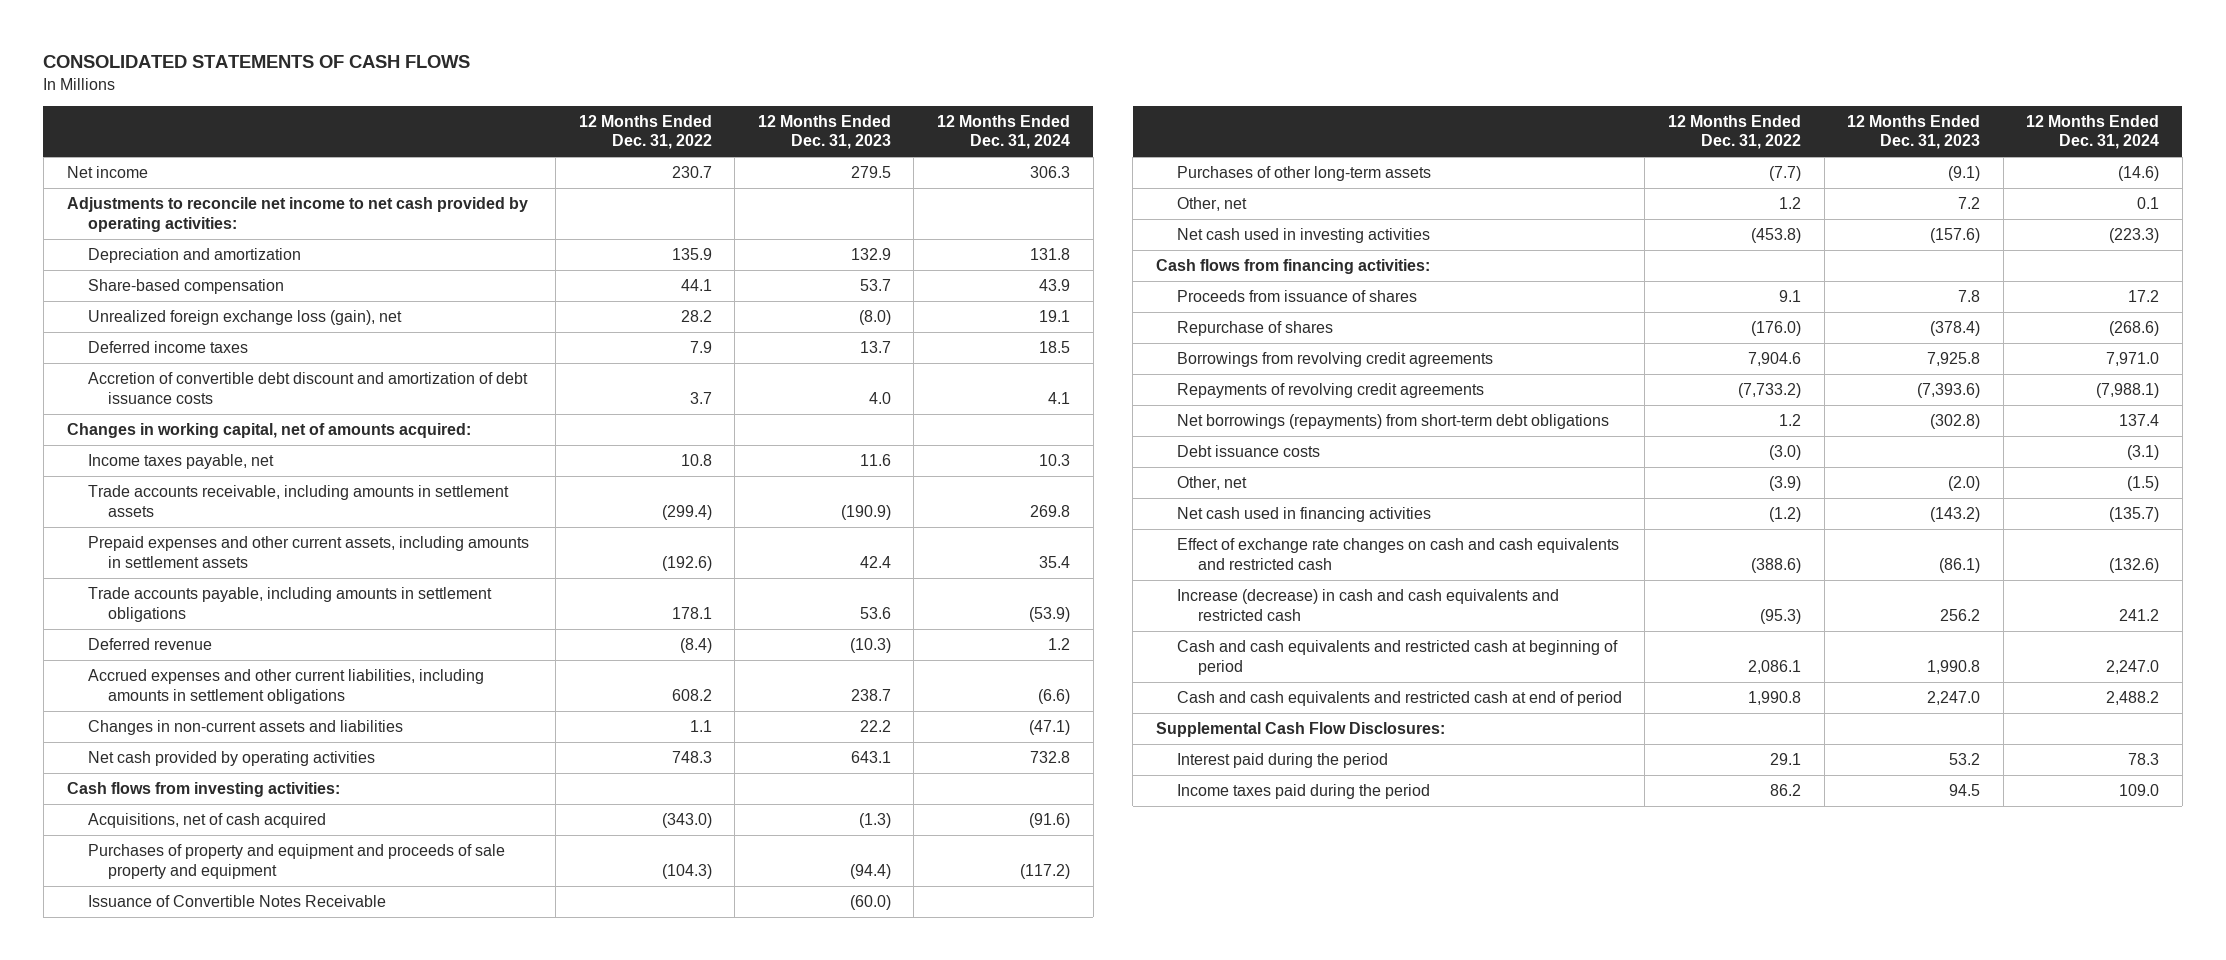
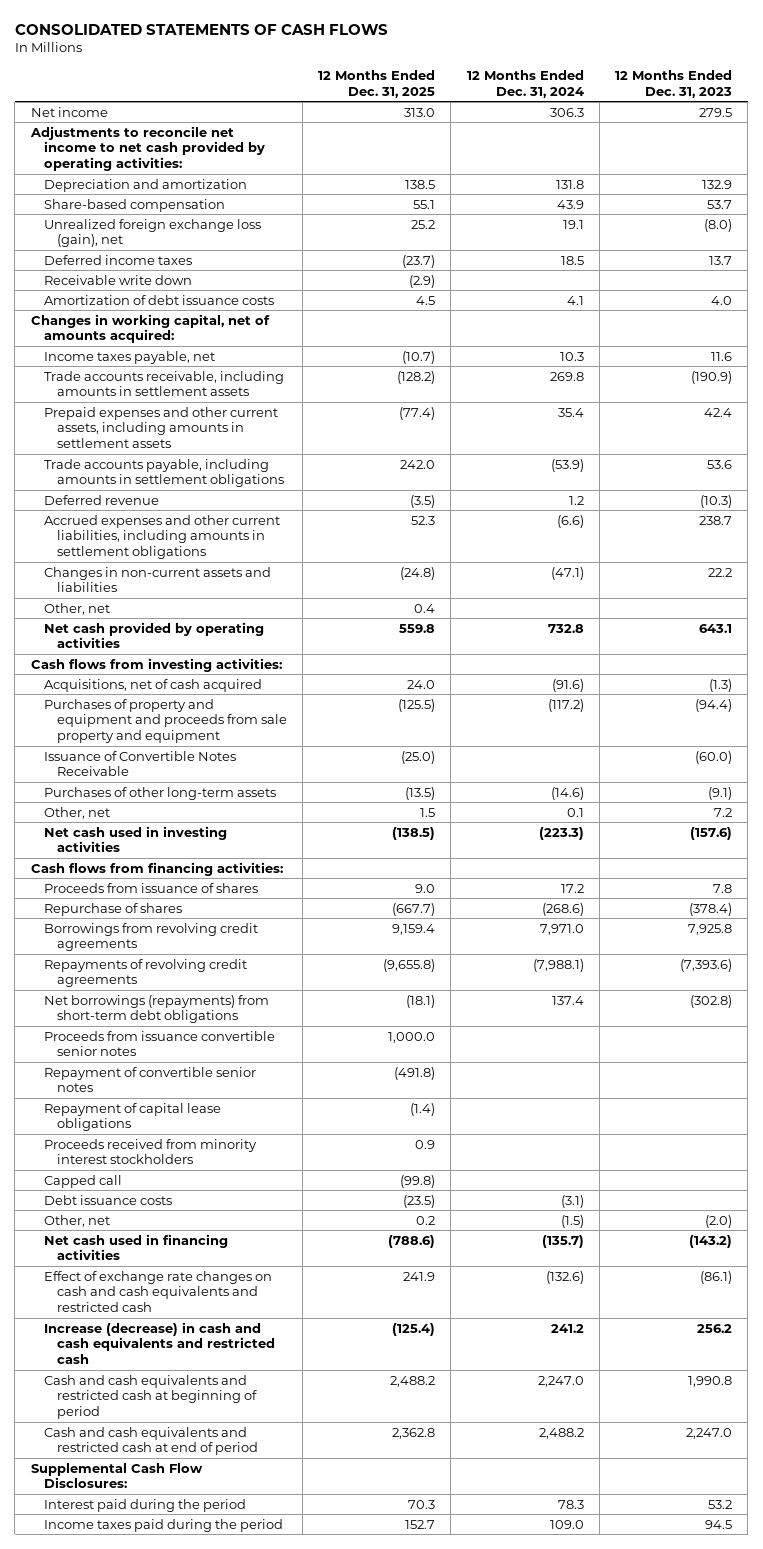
- | 12 Months Ended Dec. 31, 2022 | 12 Months Ended Dec. 31, 2023 | 12 Months Ended Dec. 31, 2024
+ | 12 Months Ended Dec. 31, 2025 | 12 Months Ended Dec. 31, 2024 | 12 Months Ended Dec. 31, 2023
- Accretion of convertible debt discount and amortization of debt issuance costs | 3.7 | 4.0 | 4.1
+ Receivable write down | (2.9) | |
+ Amortization of debt issuance costs | 4.5 | 4.1 | 4.0
+ Other, net | 0.4 | |
- Purchases of property and equipment and proceeds of sale property and equipment | (104.3) | (94.4) | (117.2)
+ Purchases of property and equipment and proceeds from sale property and equipment | (125.5) | (117.2) | (94.4)
+ Proceeds from issuance convertible senior notes | 1,000.0 | |
+ Repayment of convertible senior notes | (491.8) | |
+ Repayment of capital lease obligations | (1.4) | |
+ Proceeds received from minority interest stockholders | 0.9 | |
+ Capped call | (99.8) | |

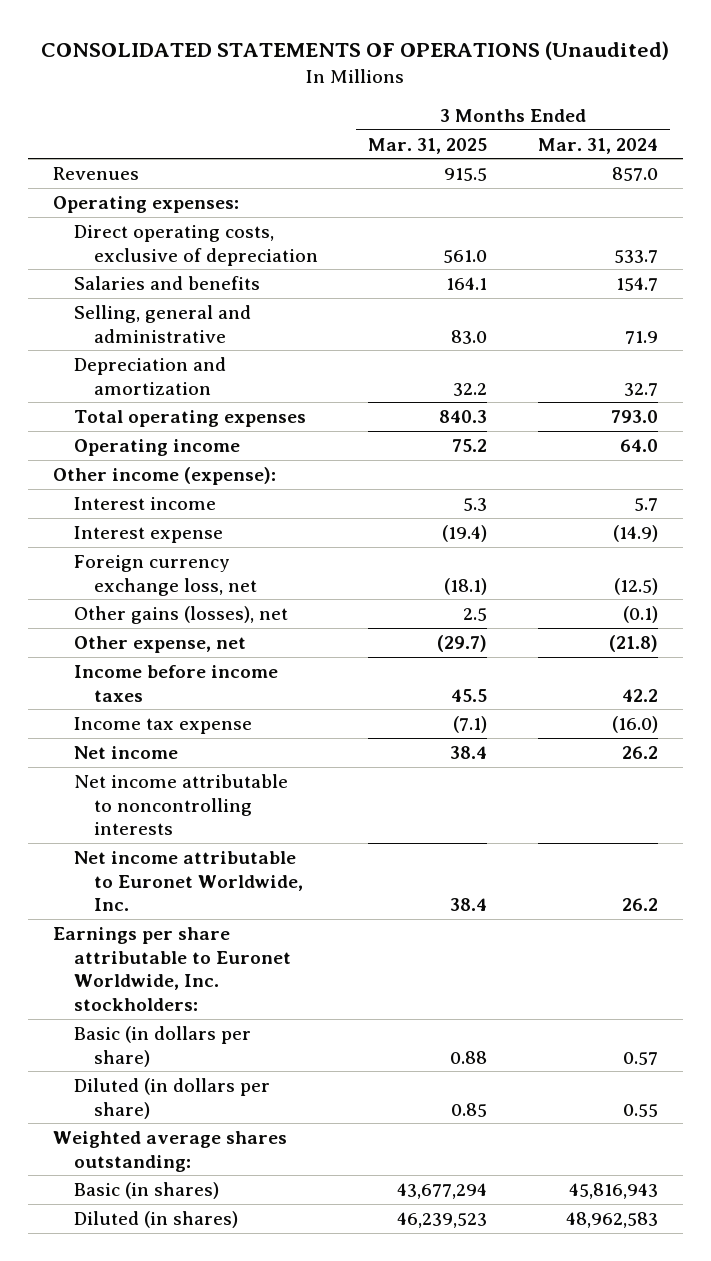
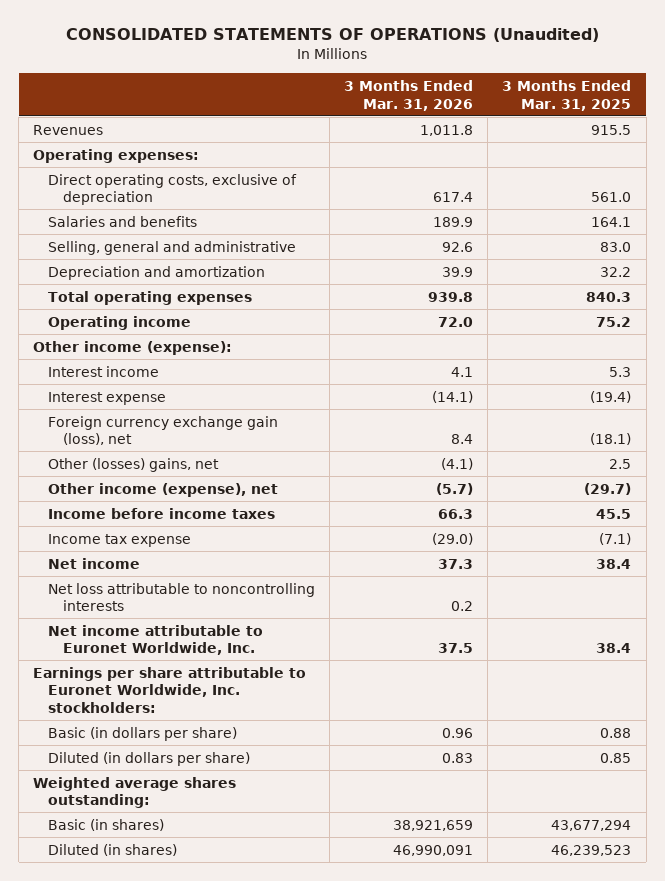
- | 3 Months Ended Mar. 31, 2025 | 3 Months Ended Mar. 31, 2024
+ | 3 Months Ended Mar. 31, 2026 | 3 Months Ended Mar. 31, 2025
- Foreign currency exchange loss, net | (18.1) | (12.5)
- Other gains (losses), net | 2.5 | (0.1)
- Other expense, net | (29.7) | (21.8)
+ Foreign currency exchange gain (loss), net | 8.4 | (18.1)
+ Other (losses) gains, net | (4.1) | 2.5
+ Other income (expense), net | (5.7) | (29.7)
- Net income attributable to noncontrolling interests
+ Net loss attributable to noncontrolling interests | 0.2 |

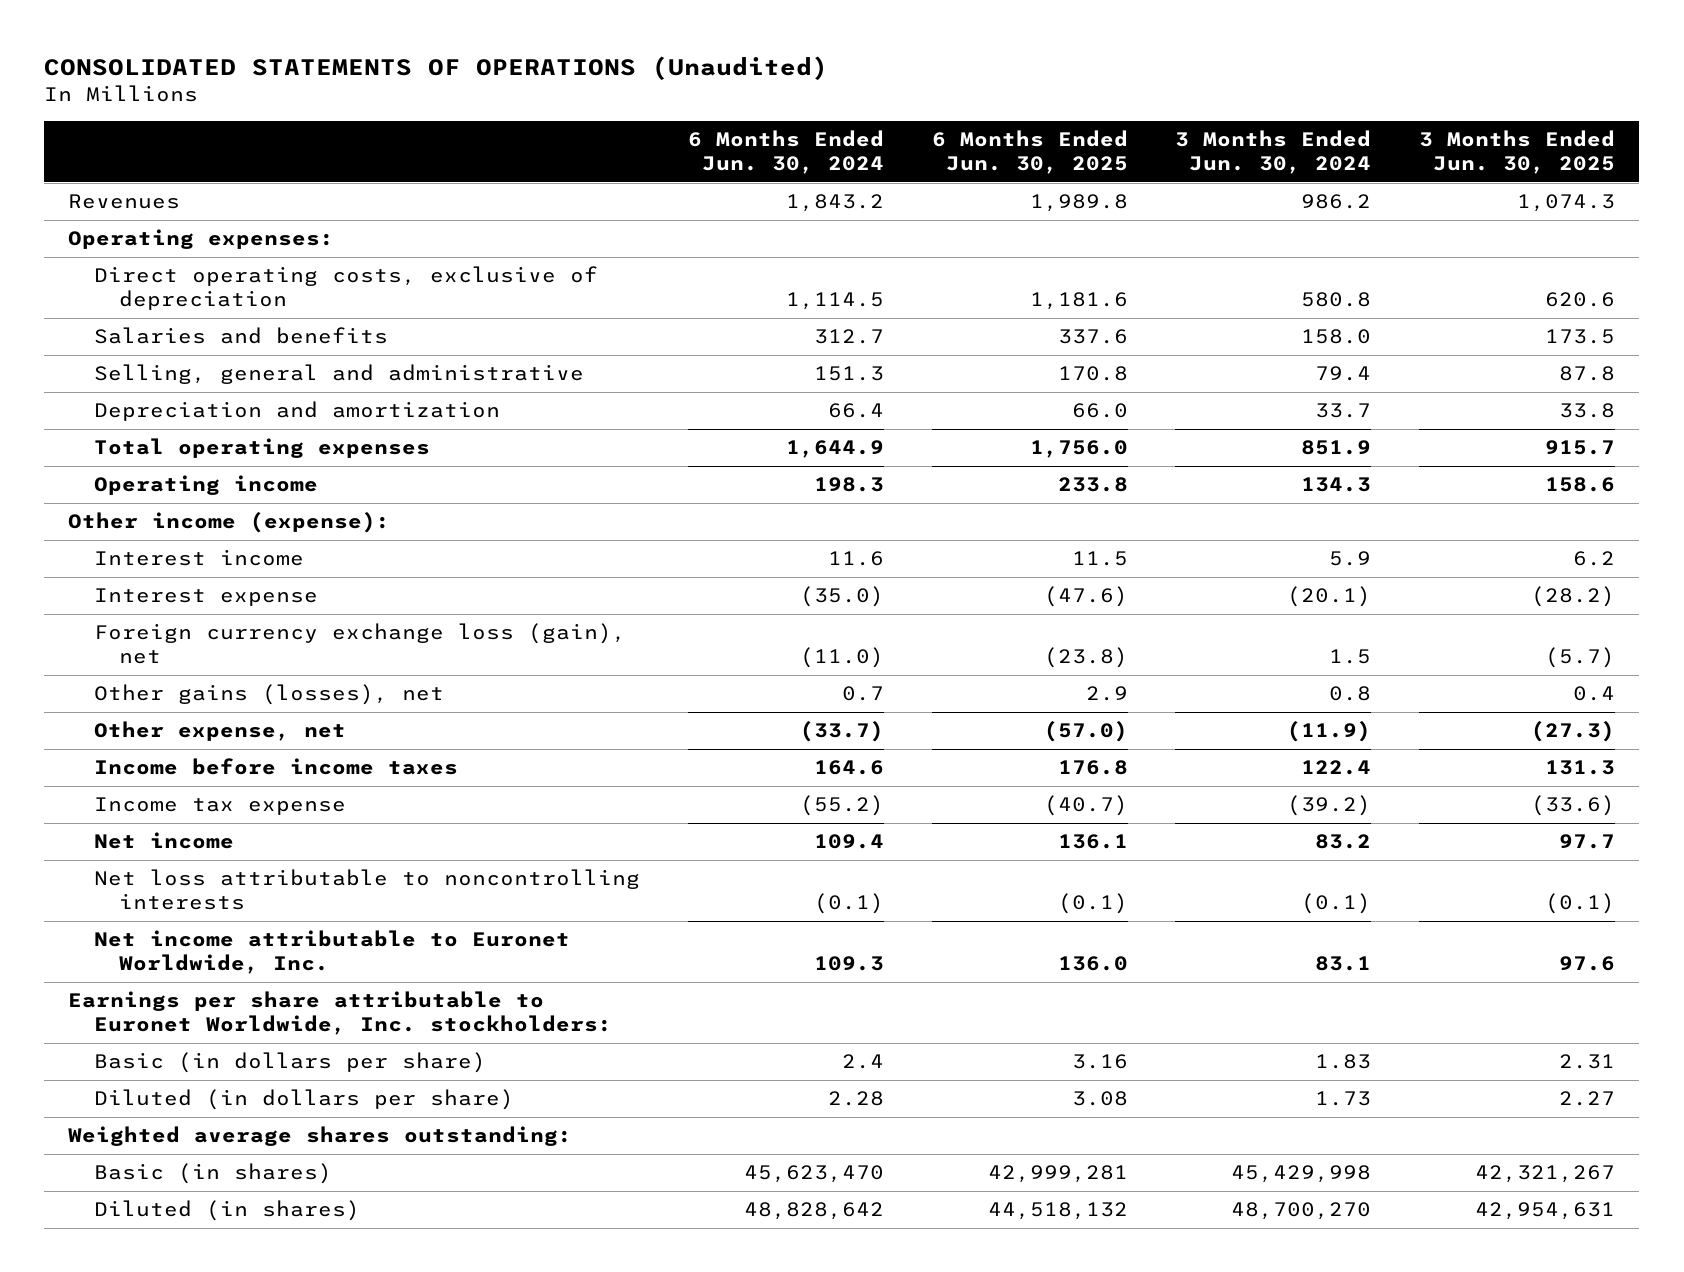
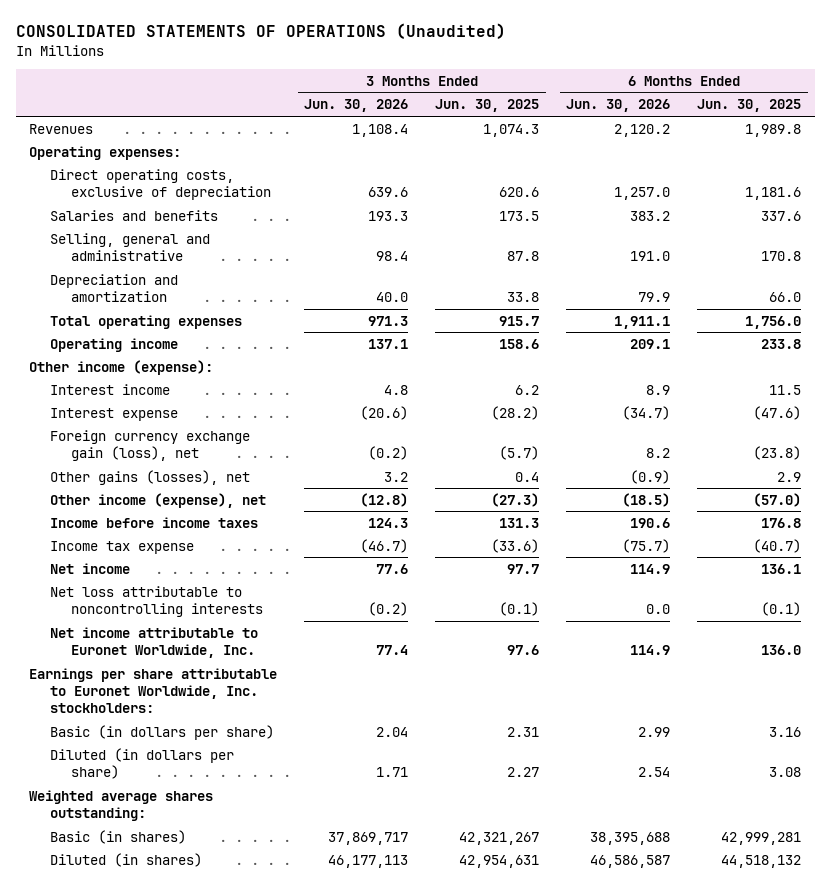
- | 6 Months Ended Jun. 30, 2024 | 6 Months Ended Jun. 30, 2025 | 3 Months Ended Jun. 30, 2024 | 3 Months Ended Jun. 30, 2025
+ | 3 Months Ended Jun. 30, 2026 | 3 Months Ended Jun. 30, 2025 | 6 Months Ended Jun. 30, 2026 | 6 Months Ended Jun. 30, 2025
- Foreign currency exchange loss (gain), net | (11.0) | (23.8) | 1.5 | (5.7)
+ Foreign currency exchange gain (loss), net | (0.2) | (5.7) | 8.2 | (23.8)
- Other expense, net | (33.7) | (57.0) | (11.9) | (27.3)
+ Other income (expense), net | (12.8) | (27.3) | (18.5) | (57.0)

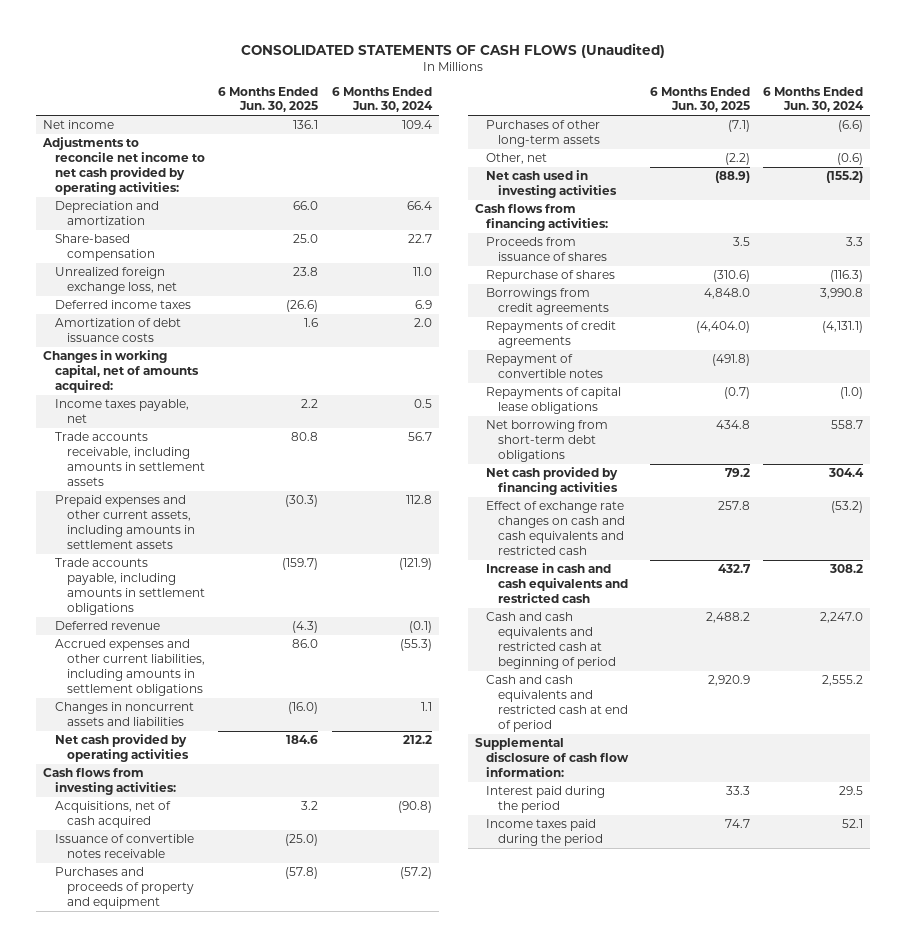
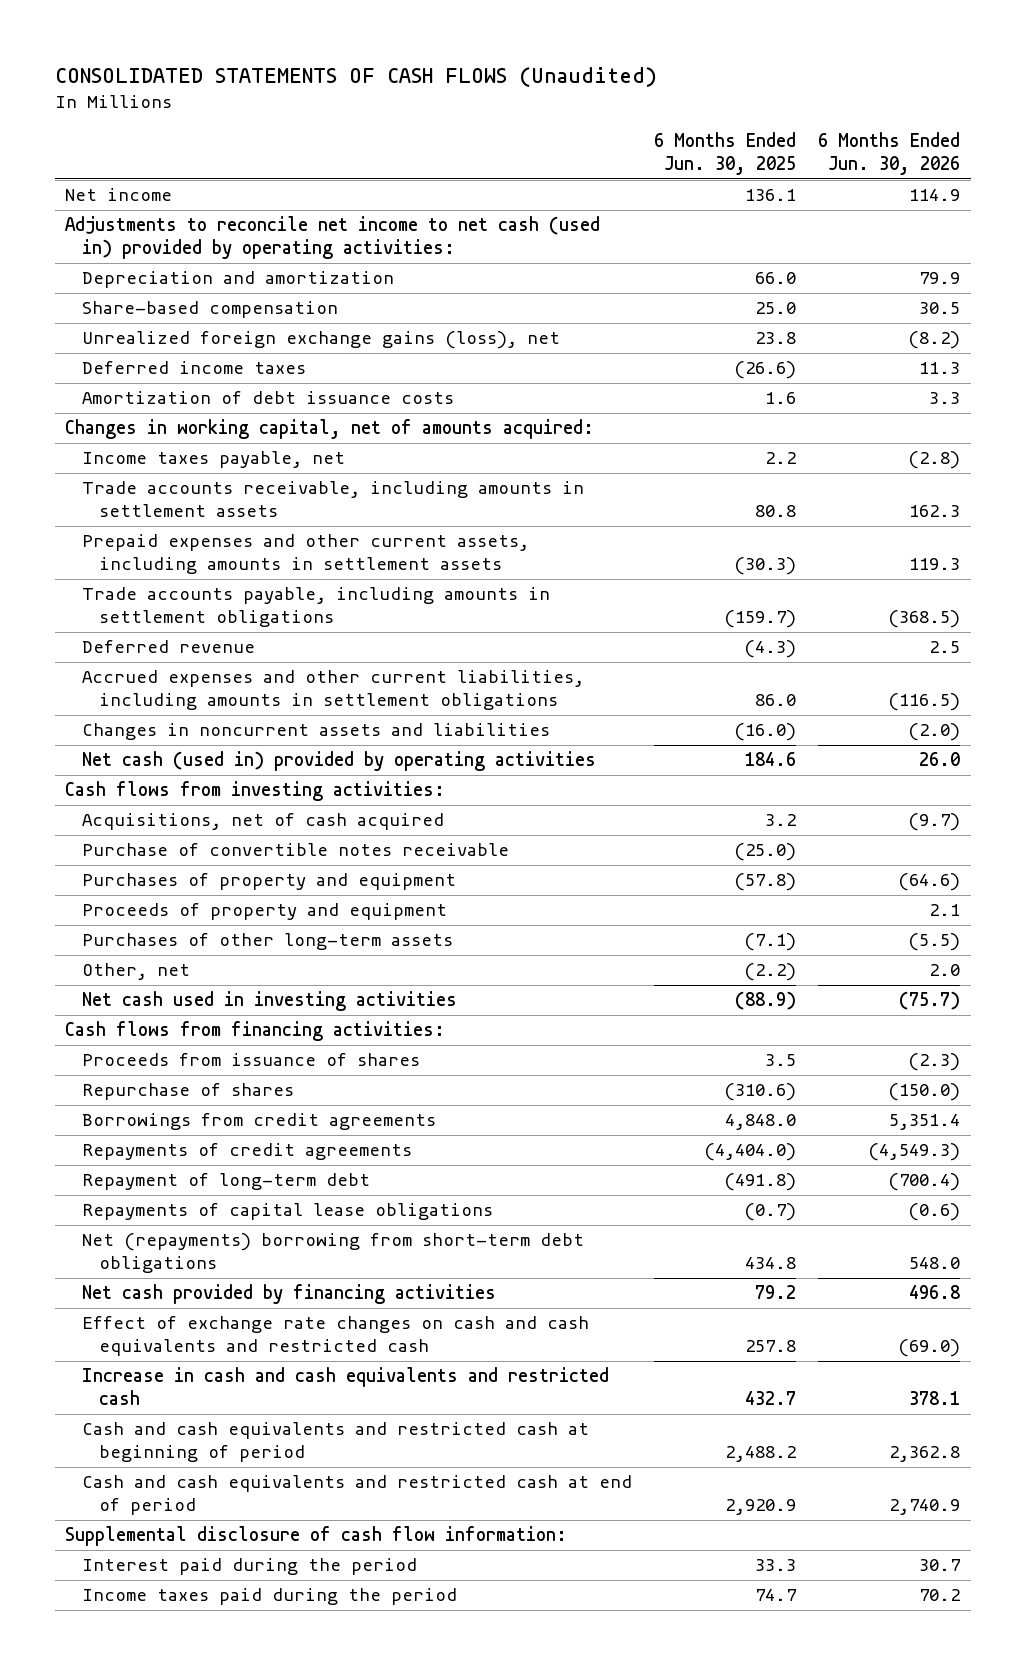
- | 6 Months Ended Jun. 30, 2025 | 6 Months Ended Jun. 30, 2024
+ | 6 Months Ended Jun. 30, 2025 | 6 Months Ended Jun. 30, 2026
- Adjustments to reconcile net income to net cash provided by operating activities:
+ Adjustments to reconcile net income to net cash (used in) provided by operating activities:
- Unrealized foreign exchange loss, net | 23.8 | 11.0
+ Unrealized foreign exchange gains (loss), net | 23.8 | (8.2)
- Net cash provided by operating activities | 184.6 | 212.2
+ Net cash (used in) provided by operating activities | 184.6 | 26.0
- Issuance of convertible notes receivable | (25.0) |
- Purchases and proceeds of property and equipment | (57.8) | (57.2)
+ Purchase of convertible notes receivable | (25.0) |
+ Purchases of property and equipment | (57.8) | (64.6)
+ Proceeds of property and equipment | | 2.1
- Repayment of convertible notes | (491.8) |
+ Repayment of long-term debt | (491.8) | (700.4)
- Net borrowing from short-term debt obligations | 434.8 | 558.7
+ Net (repayments) borrowing from short-term debt obligations | 434.8 | 548.0

